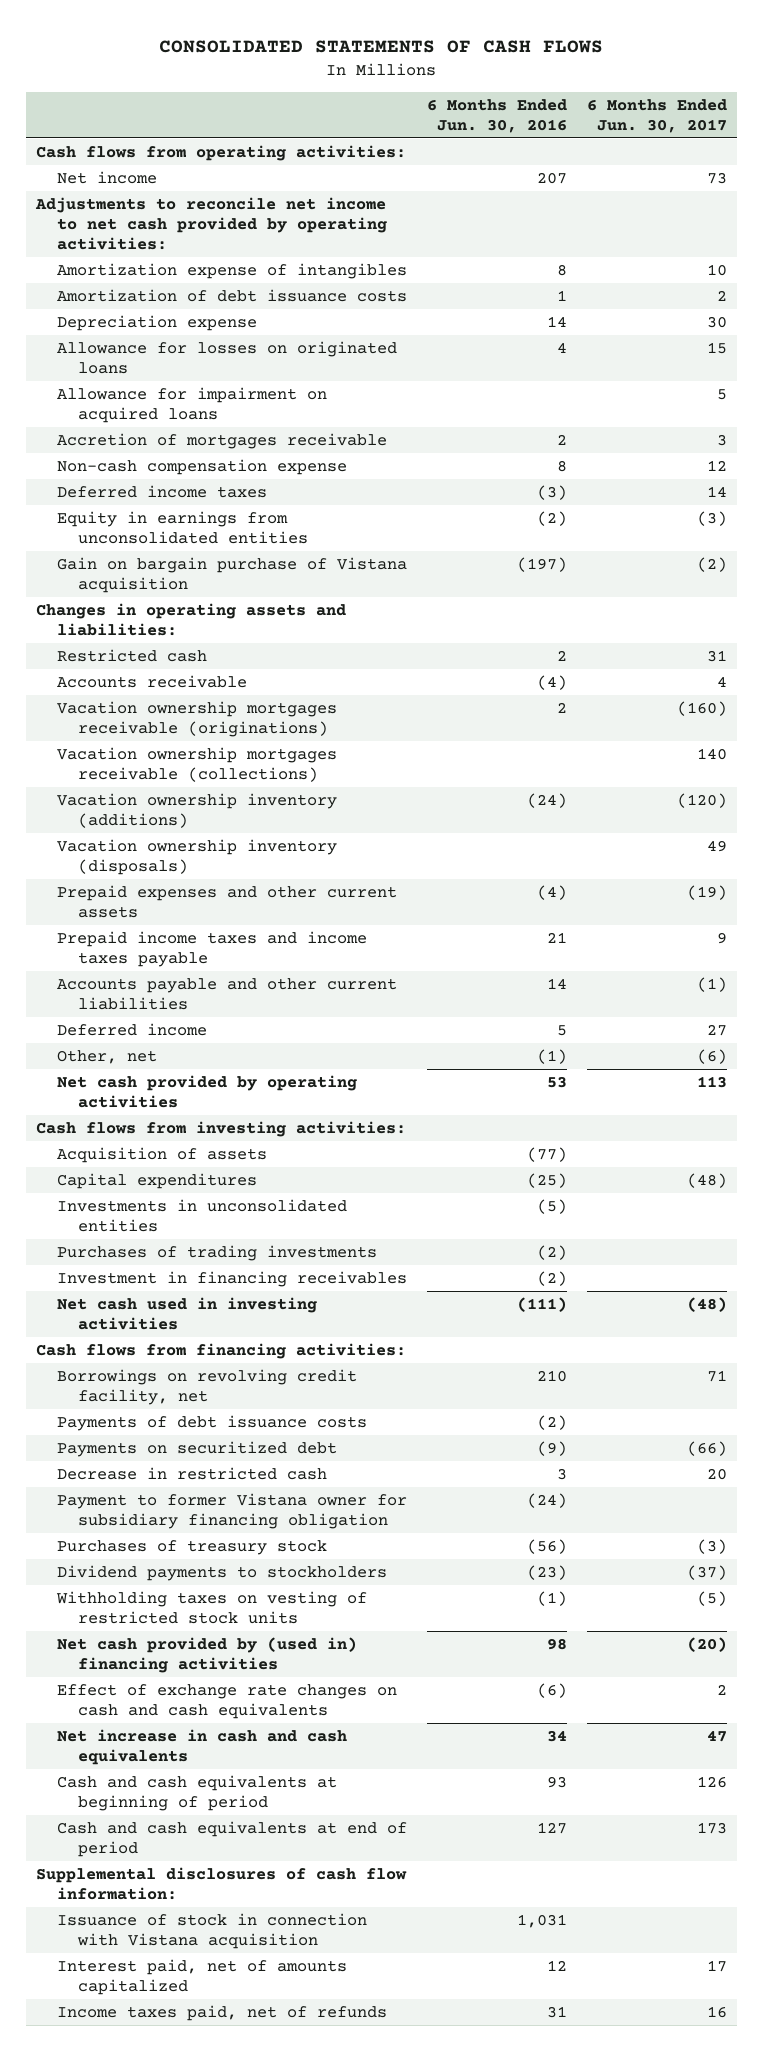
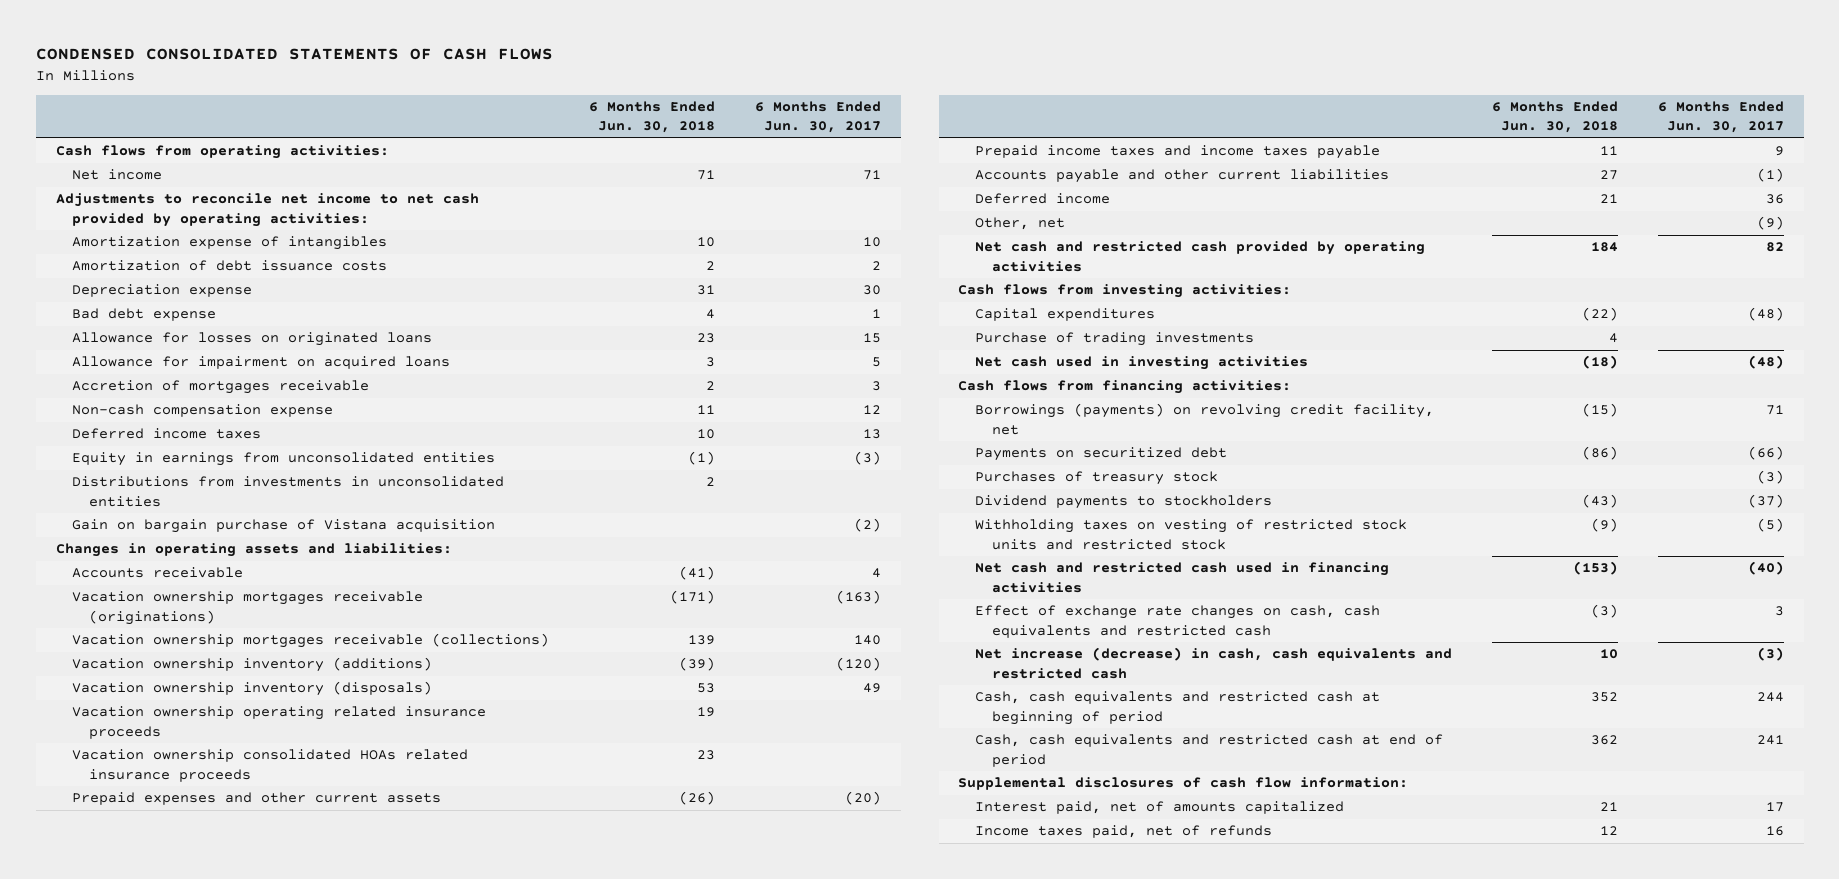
- CONSOLIDATED STATEMENTS OF CASH FLOWS
+ CONDENSED CONSOLIDATED STATEMENTS OF CASH FLOWS
- | 6 Months Ended Jun. 30, 2016 | 6 Months Ended Jun. 30, 2017
+ | 6 Months Ended Jun. 30, 2018 | 6 Months Ended Jun. 30, 2017
- Net income | 207 | 73
+ Net income | 71 | 71
+ Bad debt expense | 4 | 1
- Deferred income taxes | (3) | 14
+ Deferred income taxes | 10 | 13
+ Distributions from investments in unconsolidated entities | 2 |
- Restricted cash | 2 | 31
- Vacation ownership mortgages receivable (originations) | 2 | (160)
+ Vacation ownership mortgages receivable (originations) | (171) | (163)
- Prepaid expenses and other current assets | (4) | (19)
+ Vacation ownership operating related insurance proceeds | 19 |
+ Vacation ownership consolidated HOAs related insurance proceeds | 23 |
+ Prepaid expenses and other current assets | (26) | (20)
- Deferred income | 5 | 27
- Other, net | (1) | (6)
- Net cash provided by operating activities | 53 | 113
+ Deferred income | 21 | 36
+ Other, net | | (9)
+ Net cash and restricted cash provided by operating activities | 184 | 82
- Acquisition of assets | (77) |
- Investments in unconsolidated entities | (5) |
- Purchases of trading investments | (2) |
- Investment in financing receivables | (2) |
+ Purchase of trading investments | 4 |
- Borrowings on revolving credit facility, net | 210 | 71
- Payments of debt issuance costs | (2) |
+ Borrowings (payments) on revolving credit facility, net | (15) | 71
- Decrease in restricted cash | 3 | 20
- Payment to former Vistana owner for subsidiary financing obligation | (24) |
- Withholding taxes on vesting of restricted stock units | (1) | (5)
- Net cash provided by (used in) financing activities | 98 | (20)
- Effect of exchange rate changes on cash and cash equivalents | (6) | 2
- Net increase in cash and cash equivalents | 34 | 47
- Cash and cash equivalents at beginning of period | 93 | 126
- Cash and cash equivalents at end of period | 127 | 173
+ Withholding taxes on vesting of restricted stock units and restricted stock | (9) | (5)
+ Net cash and restricted cash used in financing activities | (153) | (40)
+ Effect of exchange rate changes on cash, cash equivalents and restricted cash | (3) | 3
+ Net increase (decrease) in cash, cash equivalents and restricted cash | 10 | (3)
+ Cash, cash equivalents and restricted cash at beginning of period | 352 | 244
+ Cash, cash equivalents and restricted cash at end of period | 362 | 241
- Issuance of stock in connection with Vistana acquisition | 1,031 |

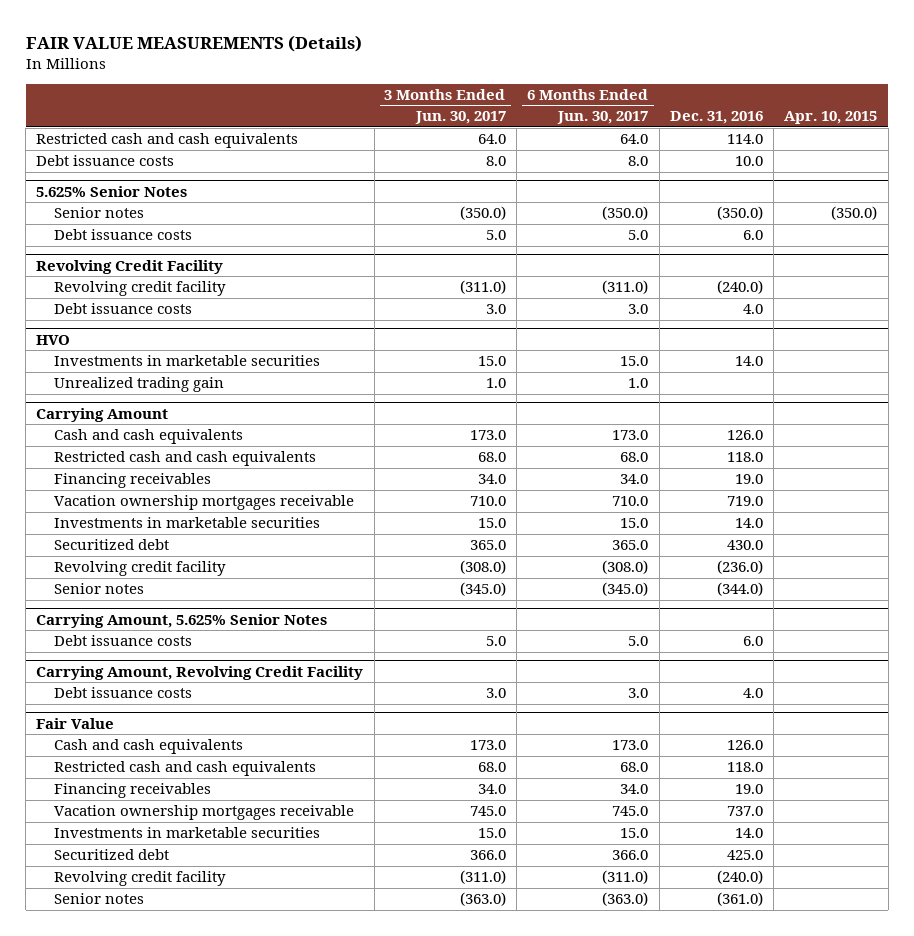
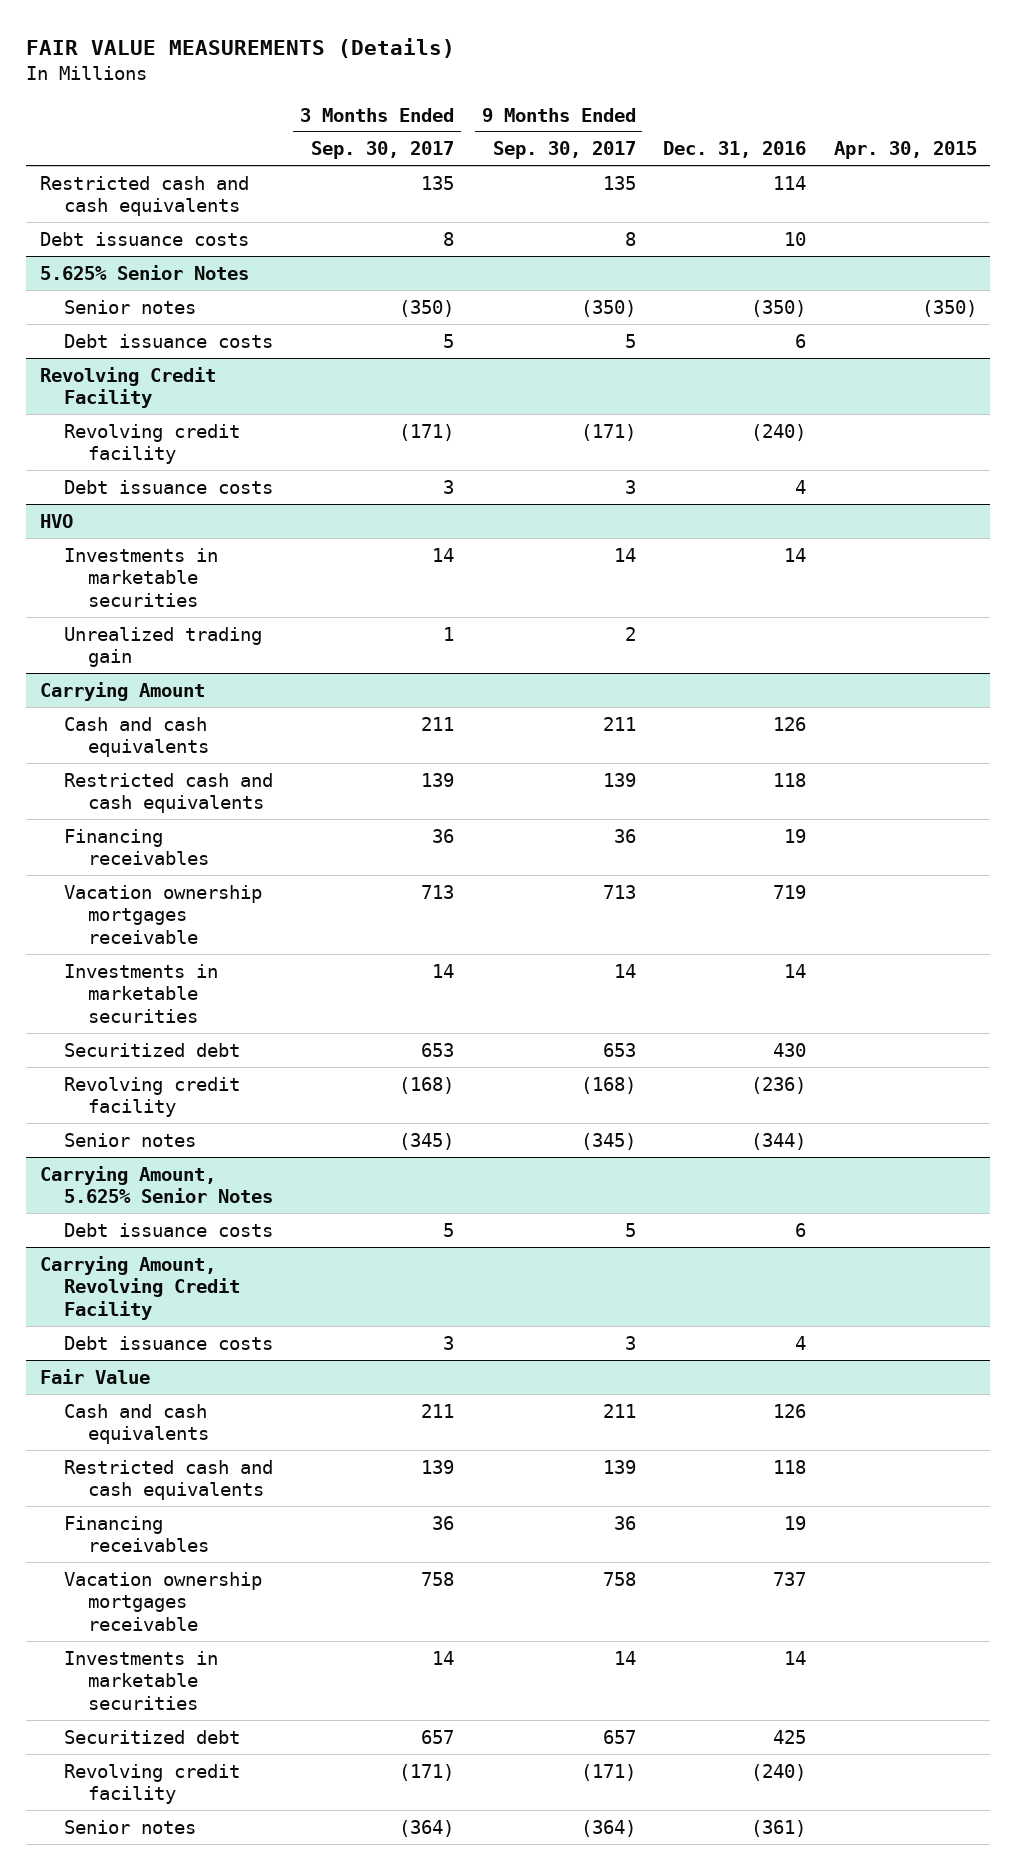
- | 3 Months Ended Jun. 30, 2017 | 6 Months Ended Jun. 30, 2017 | Dec. 31, 2016 | Apr. 10, 2015
+ | 3 Months Ended Sep. 30, 2017 | 9 Months Ended Sep. 30, 2017 | Dec. 31, 2016 | Apr. 30, 2015
- Restricted cash and cash equivalents | 64.0 | 64.0 | 114.0 |
- Debt issuance costs | 8.0 | 8.0 | 10.0 |
+ Restricted cash and cash equivalents | 135 | 135 | 114 |
+ Debt issuance costs | 8 | 8 | 10 |
@ 5.625% Senior Notes
- Senior notes | (350.0) | (350.0) | (350.0) | (350.0)
- Debt issuance costs | 5.0 | 5.0 | 6.0 |
+ Senior notes | (350) | (350) | (350) | (350)
+ Debt issuance costs | 5 | 5 | 6 |
@ Revolving Credit Facility
- Revolving credit facility | (311.0) | (311.0) | (240.0) |
- Debt issuance costs | 3.0 | 3.0 | 4.0 |
+ Revolving credit facility | (171) | (171) | (240) |
+ Debt issuance costs | 3 | 3 | 4 |
@ HVO
- Investments in marketable securities | 15.0 | 15.0 | 14.0 |
+ Investments in marketable securities | 14 | 14 | 14 |
@ Carrying Amount
- Cash and cash equivalents | 173.0 | 173.0 | 126.0 |
- Restricted cash and cash equivalents | 68.0 | 68.0 | 118.0 |
- Financing receivables | 34.0 | 34.0 | 19.0 |
- Vacation ownership mortgages receivable | 710.0 | 710.0 | 719.0 |
- Investments in marketable securities | 15.0 | 15.0 | 14.0 |
- Securitized debt | 365.0 | 365.0 | 430.0 |
- Revolving credit facility | (308.0) | (308.0) | (236.0) |
- Senior notes | (345.0) | (345.0) | (344.0) |
+ Cash and cash equivalents | 211 | 211 | 126 |
+ Restricted cash and cash equivalents | 139 | 139 | 118 |
+ Financing receivables | 36 | 36 | 19 |
+ Vacation ownership mortgages receivable | 713 | 713 | 719 |
+ Investments in marketable securities | 14 | 14 | 14 |
+ Securitized debt | 653 | 653 | 430 |
+ Revolving credit facility | (168) | (168) | (236) |
+ Senior notes | (345) | (345) | (344) |
@ Carrying Amount, 5.625% Senior Notes
- Debt issuance costs | 5.0 | 5.0 | 6.0 |
+ Debt issuance costs | 5 | 5 | 6 |
@ Carrying Amount, Revolving Credit Facility
- Debt issuance costs | 3.0 | 3.0 | 4.0 |
+ Debt issuance costs | 3 | 3 | 4 |
@ Fair Value
- Cash and cash equivalents | 173.0 | 173.0 | 126.0 |
- Restricted cash and cash equivalents | 68.0 | 68.0 | 118.0 |
- Financing receivables | 34.0 | 34.0 | 19.0 |
- Vacation ownership mortgages receivable | 745.0 | 745.0 | 737.0 |
- Investments in marketable securities | 15.0 | 15.0 | 14.0 |
- Securitized debt | 366.0 | 366.0 | 425.0 |
- Revolving credit facility | (311.0) | (311.0) | (240.0) |
- Senior notes | (363.0) | (363.0) | (361.0) |
+ Cash and cash equivalents | 211 | 211 | 126 |
+ Restricted cash and cash equivalents | 139 | 139 | 118 |
+ Financing receivables | 36 | 36 | 19 |
+ Vacation ownership mortgages receivable | 758 | 758 | 737 |
+ Investments in marketable securities | 14 | 14 | 14 |
+ Securitized debt | 657 | 657 | 425 |
+ Revolving credit facility | (171) | (171) | (240) |
+ Senior notes | (364) | (364) | (361) |

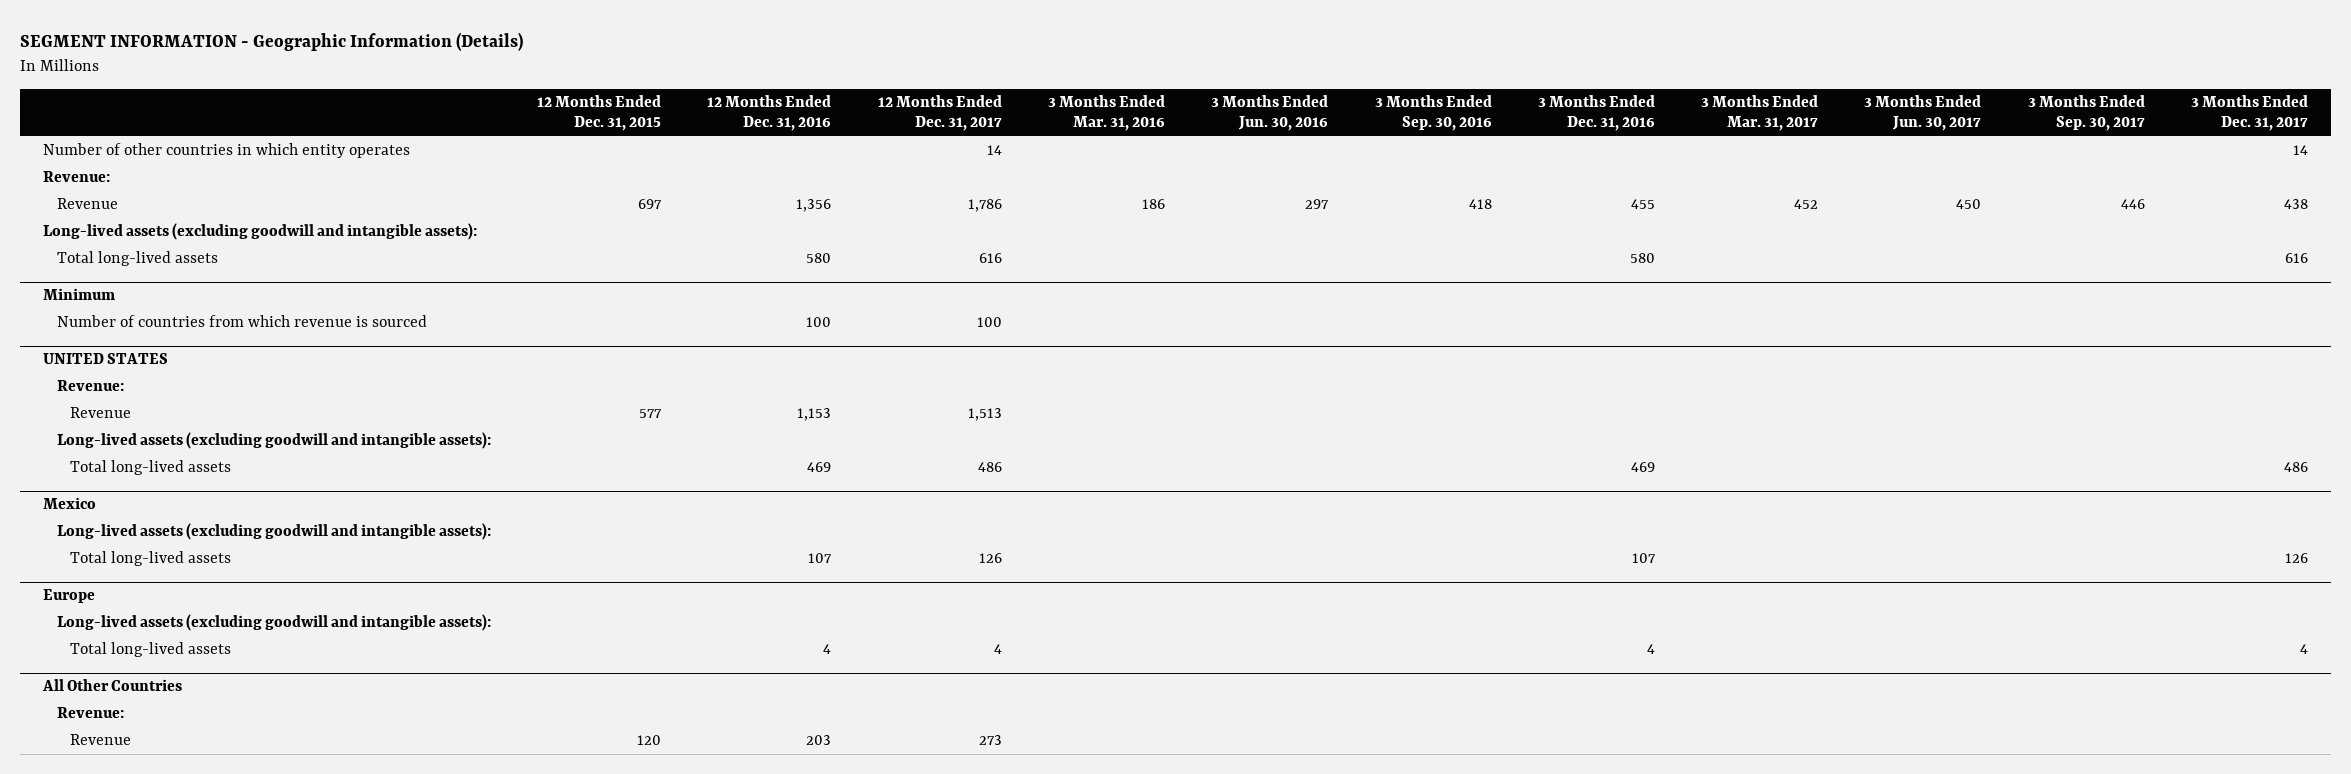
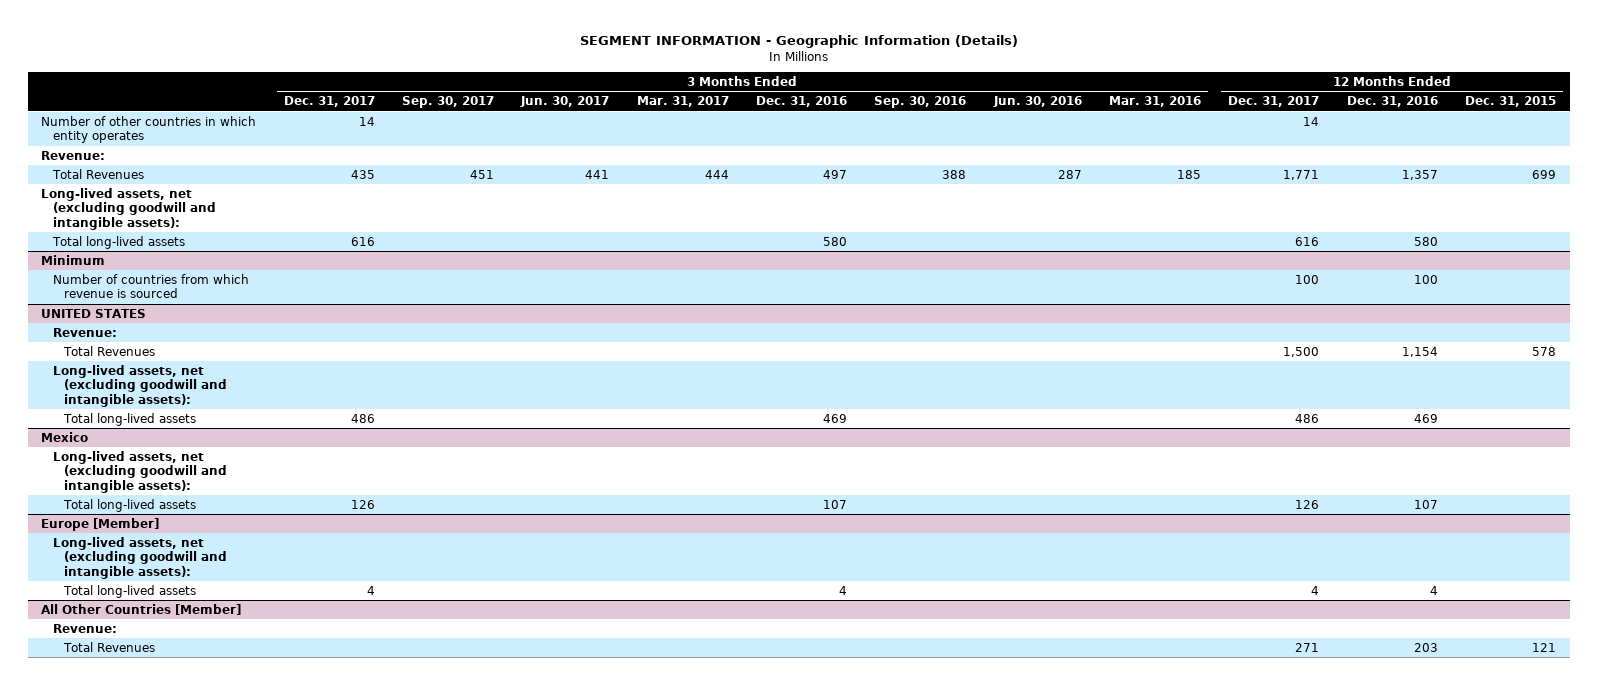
- | 12 Months Ended Dec. 31, 2015 | 12 Months Ended Dec. 31, 2016 | 12 Months Ended Dec. 31, 2017 | 3 Months Ended Mar. 31, 2016 | 3 Months Ended Jun. 30, 2016 | 3 Months Ended Sep. 30, 2016 | 3 Months Ended Dec. 31, 2016 | 3 Months Ended Mar. 31, 2017 | 3 Months Ended Jun. 30, 2017 | 3 Months Ended Sep. 30, 2017 | 3 Months Ended Dec. 31, 2017
+ | 3 Months Ended Dec. 31, 2017 | 3 Months Ended Sep. 30, 2017 | 3 Months Ended Jun. 30, 2017 | 3 Months Ended Mar. 31, 2017 | 3 Months Ended Dec. 31, 2016 | 3 Months Ended Sep. 30, 2016 | 3 Months Ended Jun. 30, 2016 | 3 Months Ended Mar. 31, 2016 | 12 Months Ended Dec. 31, 2017 | 12 Months Ended Dec. 31, 2016 | 12 Months Ended Dec. 31, 2015
- Revenue | 697 | 1,356 | 1,786 | 186 | 297 | 418 | 455 | 452 | 450 | 446 | 438
- Long-lived assets (excluding goodwill and intangible assets):
+ Total Revenues | 435 | 451 | 441 | 444 | 497 | 388 | 287 | 185 | 1,771 | 1,357 | 699
+ Long-lived assets, net (excluding goodwill and intangible assets):
@ UNITED STATES
- Revenue | 577 | 1,153 | 1,513 | | | | | | | |
- Long-lived assets (excluding goodwill and intangible assets):
+ Total Revenues | | | | | | | | | 1,500 | 1,154 | 578
+ Long-lived assets, net (excluding goodwill and intangible assets):
@ Mexico
- Long-lived assets (excluding goodwill and intangible assets):
+ Long-lived assets, net (excluding goodwill and intangible assets):
- Europe
- Long-lived assets (excluding goodwill and intangible assets):
+ Europe [Member]
+ Long-lived assets, net (excluding goodwill and intangible assets):
- All Other Countries
+ All Other Countries [Member]
- Revenue | 120 | 203 | 273 | | | | | | | |
+ Total Revenues | | | | | | | | | 271 | 203 | 121

